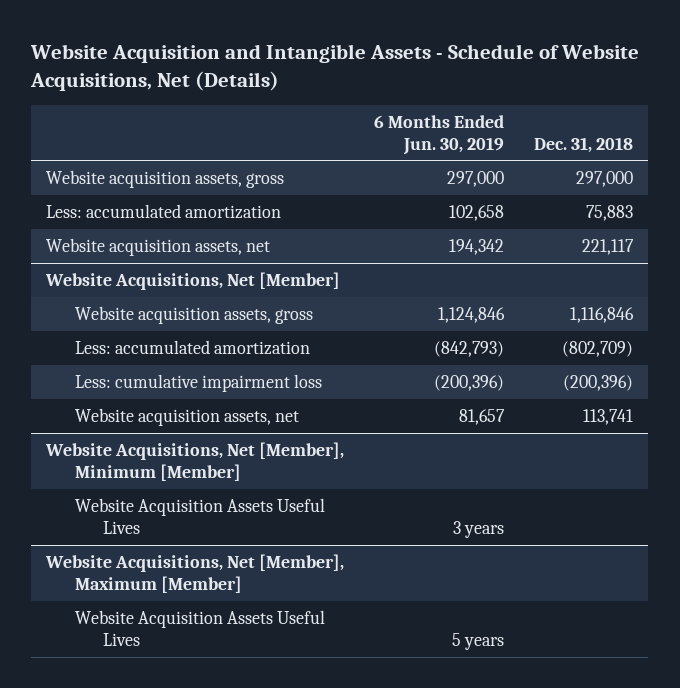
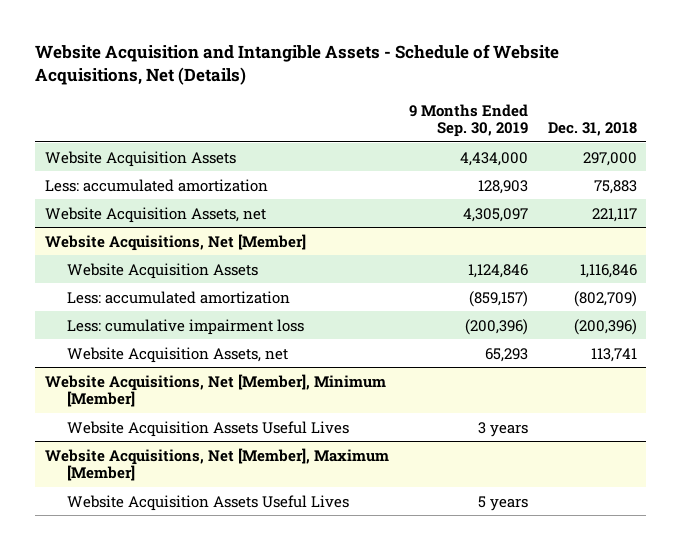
- | 6 Months Ended Jun. 30, 2019 | Dec. 31, 2018
+ | 9 Months Ended Sep. 30, 2019 | Dec. 31, 2018
- Website acquisition assets, gross | 297,000 | 297,000
+ Website Acquisition Assets | 4,434,000 | 297,000
- Website acquisition assets, net | 194,342 | 221,117
+ Website Acquisition Assets, net | 4,305,097 | 221,117
@ Website Acquisitions, Net [Member]
- Website acquisition assets, gross | 1,124,846 | 1,116,846
+ Website Acquisition Assets | 1,124,846 | 1,116,846
- Website acquisition assets, net | 81,657 | 113,741
+ Website Acquisition Assets, net | 65,293 | 113,741

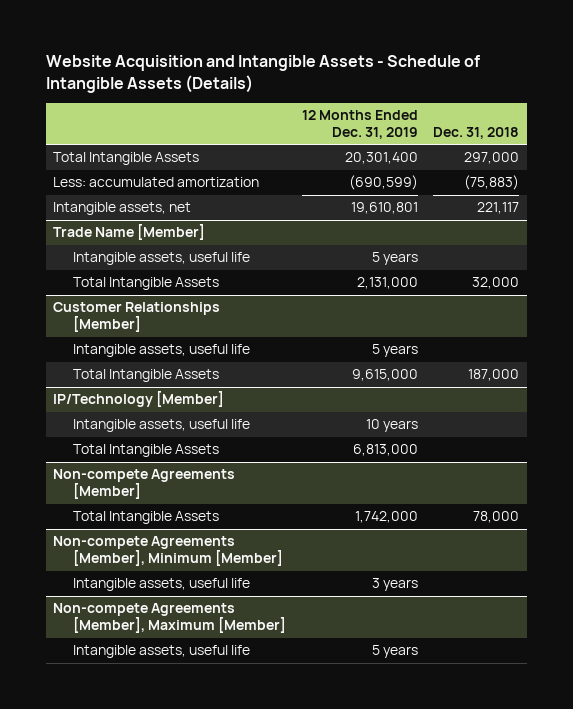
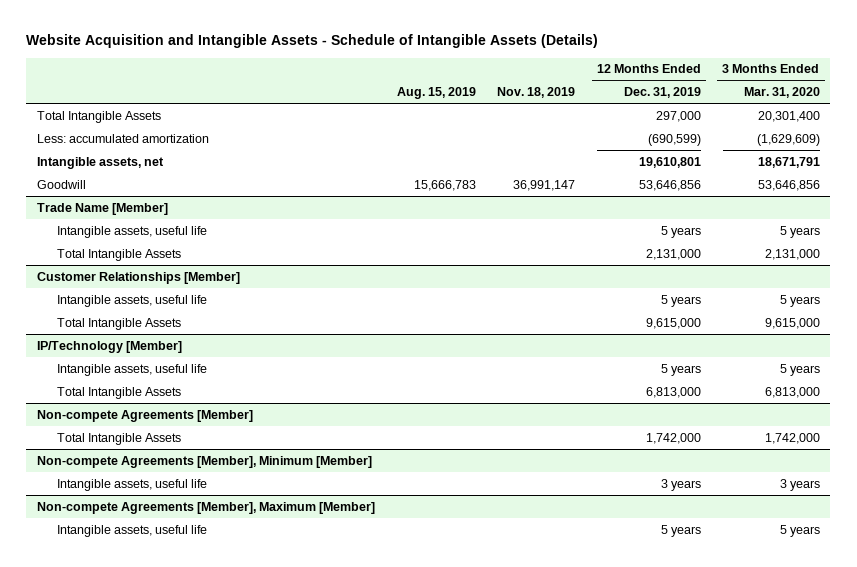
- | 12 Months Ended Dec. 31, 2019 | Dec. 31, 2018
+ | Aug. 15, 2019 | Nov. 18, 2019 | 12 Months Ended Dec. 31, 2019 | 3 Months Ended Mar. 31, 2020
- Total Intangible Assets | 20,301,400 | 297,000
+ Total Intangible Assets | | | 297,000 | 20,301,400
+ Goodwill | 15,666,783 | 36,991,147 | 53,646,856 | 53,646,856
@ IP/Technology [Member]
- Intangible assets, useful life | 10 years |
+ Intangible assets, useful life | | | 5 years | 5 years

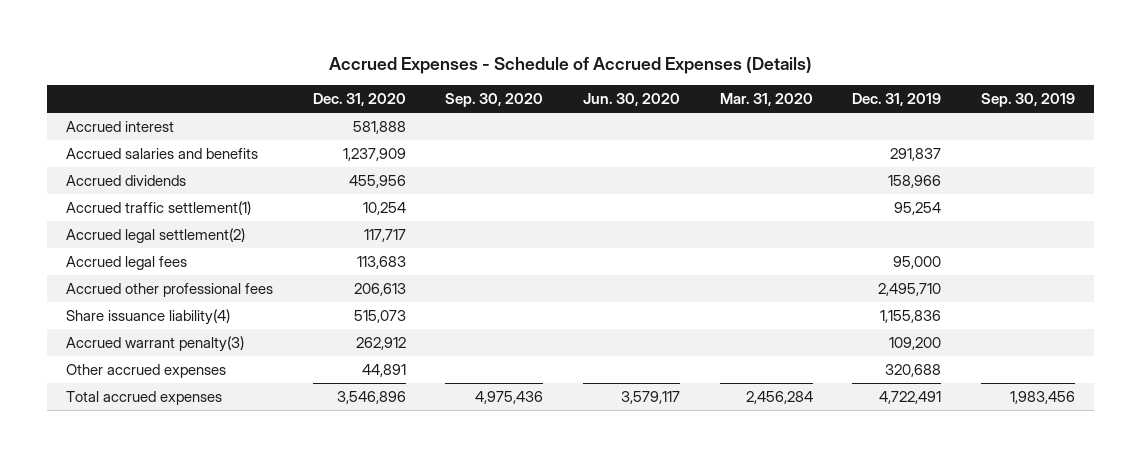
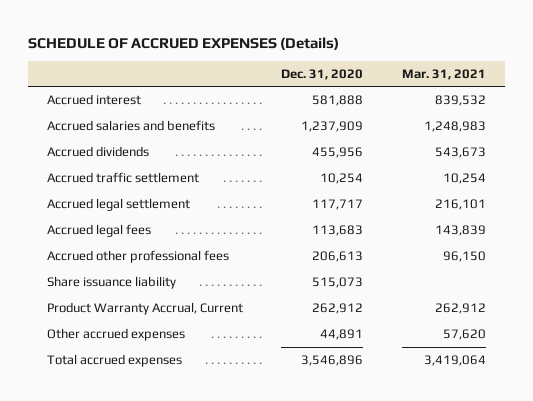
- Accrued Expenses - Schedule of Accrued Expenses (Details)
+ SCHEDULE OF ACCRUED EXPENSES (Details)
- | Dec. 31, 2020 | Sep. 30, 2020 | Jun. 30, 2020 | Mar. 31, 2020 | Dec. 31, 2019 | Sep. 30, 2019
+ | Dec. 31, 2020 | Mar. 31, 2021
- Accrued traffic settlement(1) | 10,254 | | | | 95,254 |
- Accrued legal settlement(2) | 117,717 | | | | |
+ Accrued traffic settlement | 10,254 | 10,254
+ Accrued legal settlement | 117,717 | 216,101
- Share issuance liability(4) | 515,073 | | | | 1,155,836 |
- Accrued warrant penalty(3) | 262,912 | | | | 109,200 |
+ Share issuance liability | 515,073 |
+ Product Warranty Accrual, Current | 262,912 | 262,912

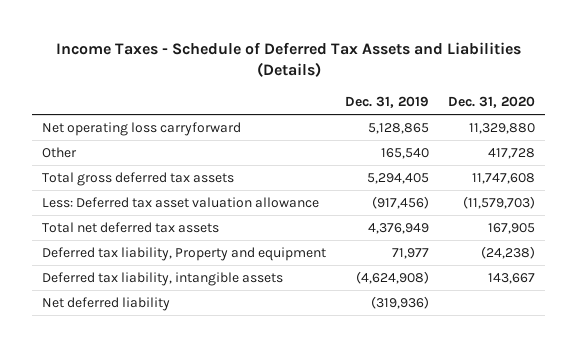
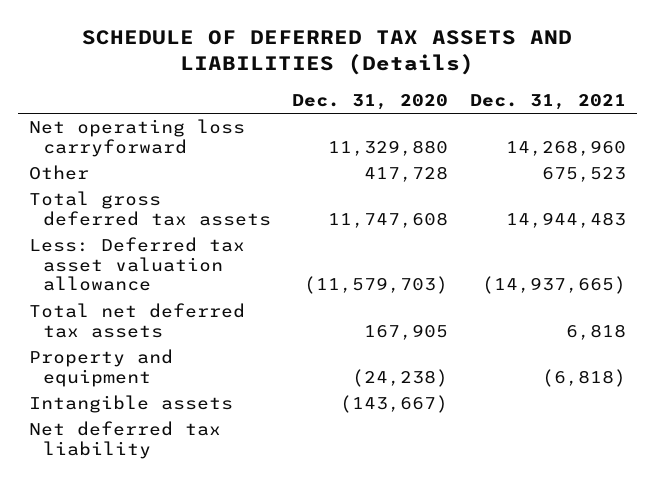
- Income Taxes - Schedule of Deferred Tax Assets and Liabilities (Details)
+ SCHEDULE OF DEFERRED TAX ASSETS AND LIABILITIES (Details)
- | Dec. 31, 2019 | Dec. 31, 2020
+ | Dec. 31, 2020 | Dec. 31, 2021
- Deferred tax liability, Property and equipment | 71,977 | (24,238)
- Deferred tax liability, intangible assets | (4,624,908) | 143,667
- Net deferred liability | (319,936) |
+ Property and equipment | (24,238) | (6,818)
+ Intangible assets | (143,667) |
+ Net deferred tax liability

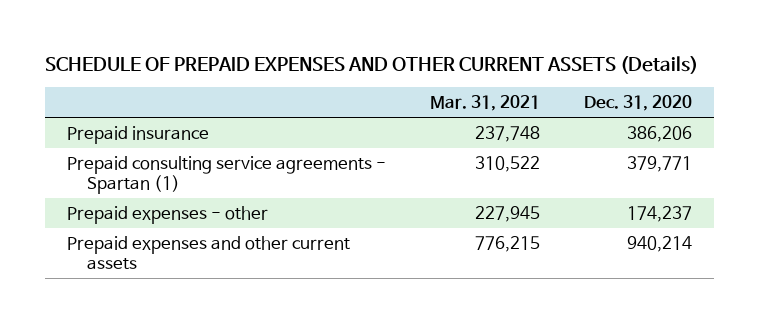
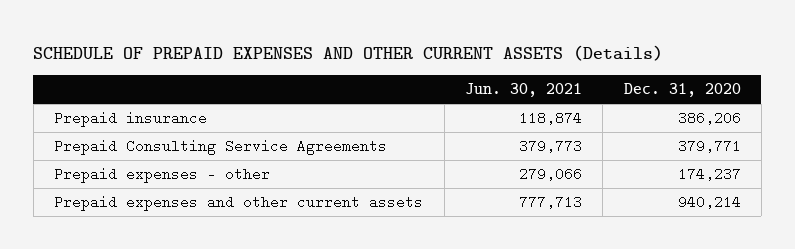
- | Mar. 31, 2021 | Dec. 31, 2020
+ | Jun. 30, 2021 | Dec. 31, 2020
- Prepaid consulting service agreements - Spartan (1) | 310,522 | 379,771
+ Prepaid Consulting Service Agreements | 379,773 | 379,771

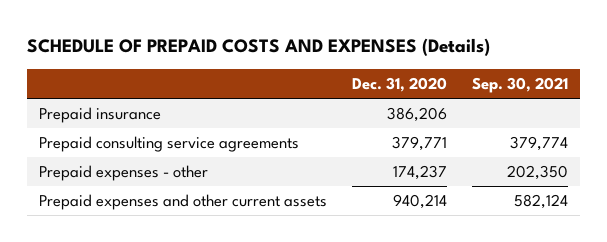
- SCHEDULE OF PREPAID EXPENSES AND OTHER CURRENT ASSETS (Details)
+ SCHEDULE OF PREPAID COSTS AND EXPENSES (Details)
- | Jun. 30, 2021 | Dec. 31, 2020
+ | Dec. 31, 2020 | Sep. 30, 2021
- Prepaid Consulting Service Agreements | 379,773 | 379,771
+ Prepaid consulting service agreements | 379,771 | 379,774

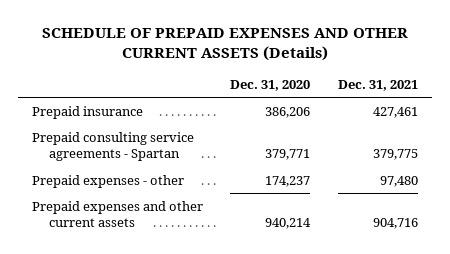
- SCHEDULE OF PREPAID COSTS AND EXPENSES (Details)
+ SCHEDULE OF PREPAID EXPENSES AND OTHER CURRENT ASSETS (Details)
- | Dec. 31, 2020 | Sep. 30, 2021
+ | Dec. 31, 2020 | Dec. 31, 2021
- Prepaid consulting service agreements | 379,771 | 379,774
+ Prepaid consulting service agreements - Spartan | 379,771 | 379,775

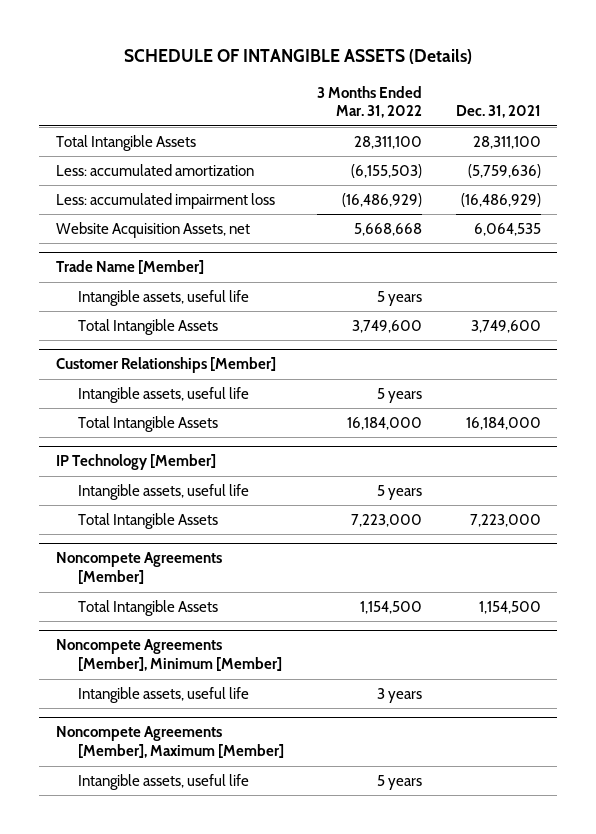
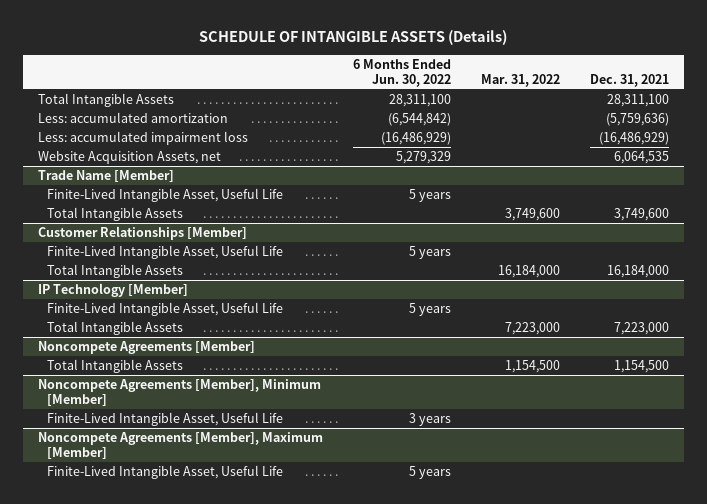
- | 3 Months Ended Mar. 31, 2022 | Dec. 31, 2021
+ | 6 Months Ended Jun. 30, 2022 | Mar. 31, 2022 | Dec. 31, 2021
@ Trade Name [Member]
- Intangible assets, useful life | 5 years |
+ Finite-Lived Intangible Asset, Useful Life | 5 years | |
@ Customer Relationships [Member]
- Intangible assets, useful life | 5 years |
+ Finite-Lived Intangible Asset, Useful Life | 5 years | |
@ IP Technology [Member]
- Intangible assets, useful life | 5 years |
+ Finite-Lived Intangible Asset, Useful Life | 5 years | |
@ Noncompete Agreements [Member], Minimum [Member]
- Intangible assets, useful life | 3 years |
+ Finite-Lived Intangible Asset, Useful Life | 3 years | |
@ Noncompete Agreements [Member], Maximum [Member]
- Intangible assets, useful life | 5 years |
+ Finite-Lived Intangible Asset, Useful Life | 5 years | |

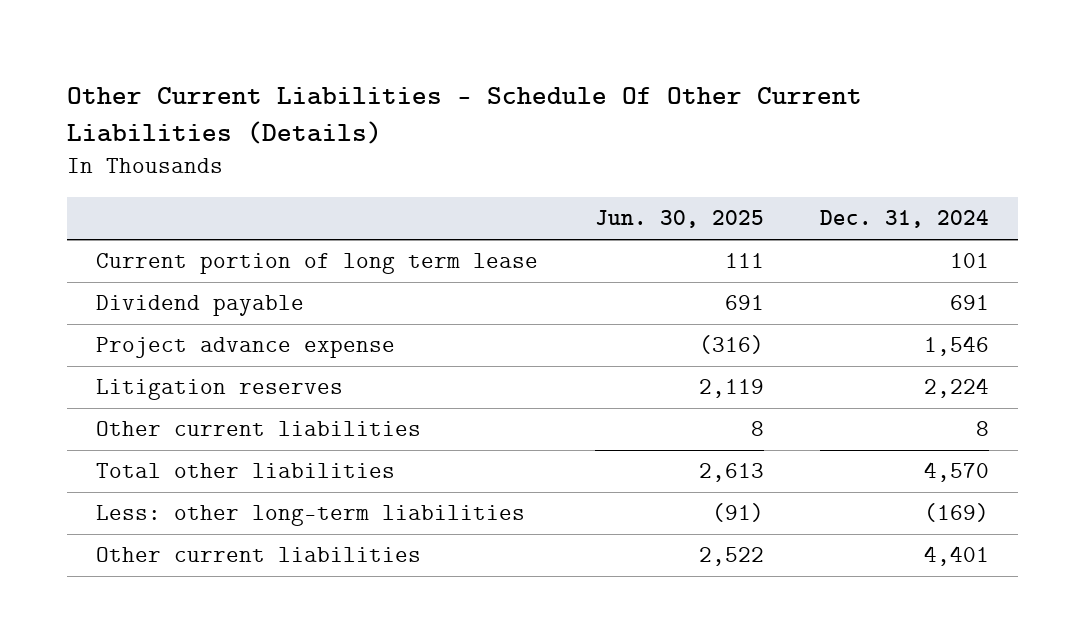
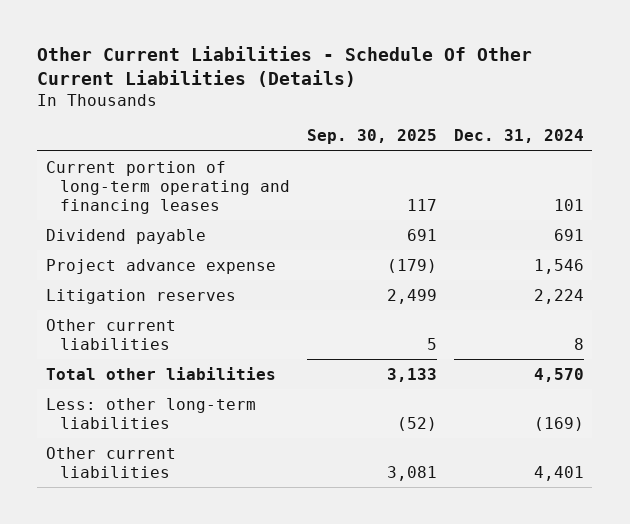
- | Jun. 30, 2025 | Dec. 31, 2024
+ | Sep. 30, 2025 | Dec. 31, 2024
- Current portion of long term lease | 111 | 101
+ Current portion of long-term operating and financing leases | 117 | 101

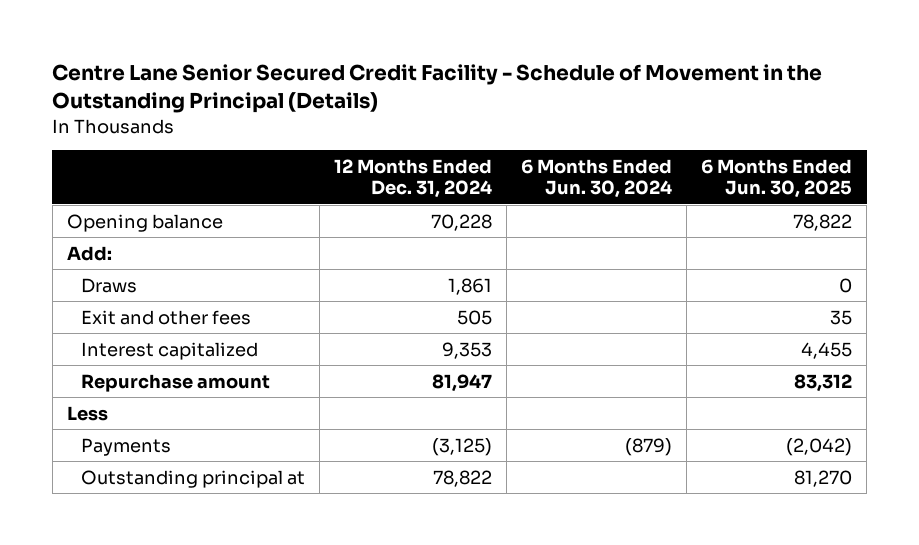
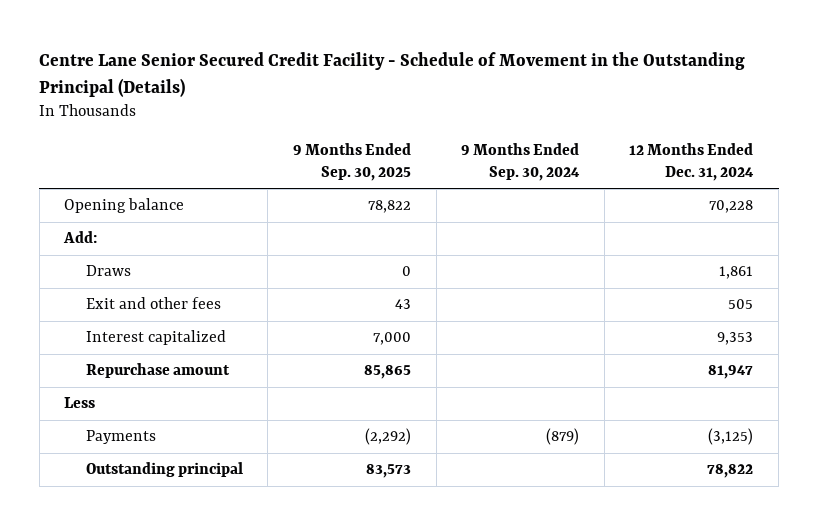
- | 12 Months Ended Dec. 31, 2024 | 6 Months Ended Jun. 30, 2024 | 6 Months Ended Jun. 30, 2025
+ | 9 Months Ended Sep. 30, 2025 | 9 Months Ended Sep. 30, 2024 | 12 Months Ended Dec. 31, 2024
- Outstanding principal at | 78,822 | | 81,270
+ Outstanding principal | 83,573 | | 78,822

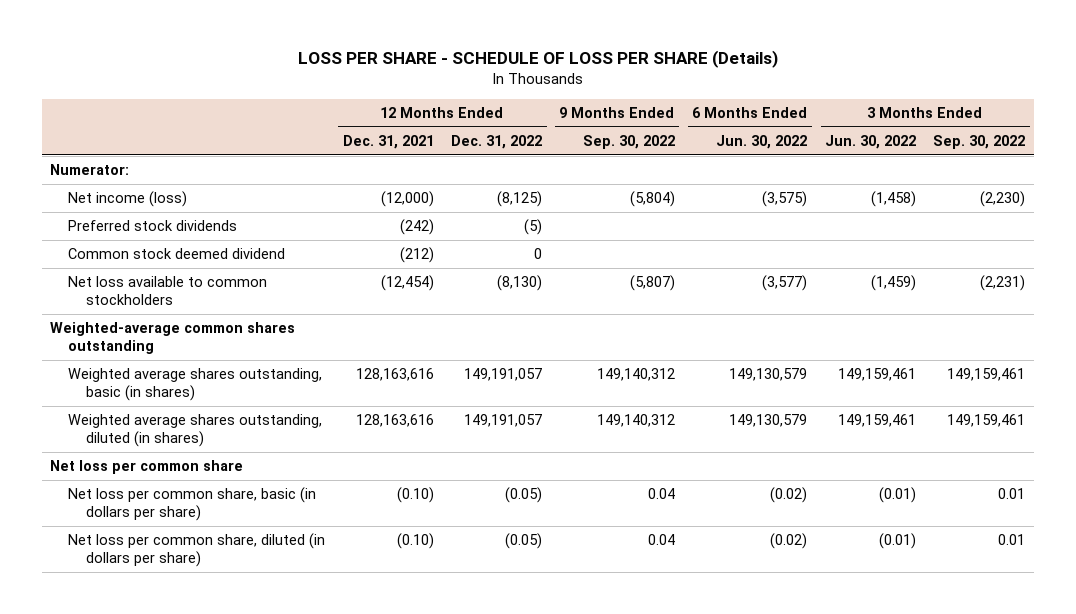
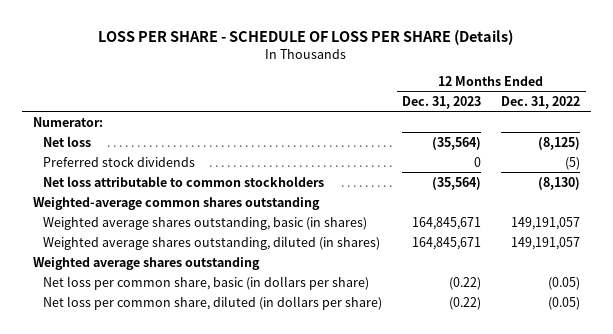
- | 12 Months Ended Dec. 31, 2021 | 12 Months Ended Dec. 31, 2022 | 9 Months Ended Sep. 30, 2022 | 6 Months Ended Jun. 30, 2022 | 3 Months Ended Jun. 30, 2022 | 3 Months Ended Sep. 30, 2022
+ | 12 Months Ended Dec. 31, 2023 | 12 Months Ended Dec. 31, 2022
- Net income (loss) | (12,000) | (8,125) | (5,804) | (3,575) | (1,458) | (2,230)
+ Net loss | (35,564) | (8,125)
- Common stock deemed dividend | (212) | 0 | | | |
- Net loss available to common stockholders | (12,454) | (8,130) | (5,807) | (3,577) | (1,459) | (2,231)
+ Net loss attributable to common stockholders | (35,564) | (8,130)
- Net loss per common share
+ Weighted average shares outstanding

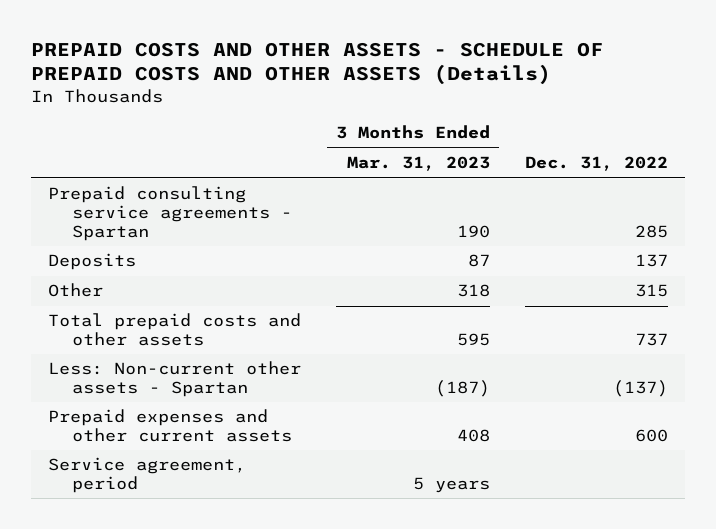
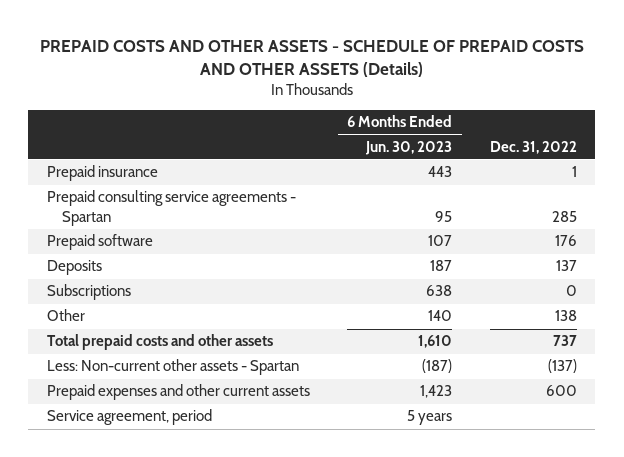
- | 3 Months Ended Mar. 31, 2023 | Dec. 31, 2022
+ | 6 Months Ended Jun. 30, 2023 | Dec. 31, 2022
+ Prepaid insurance | 443 | 1
+ Prepaid software | 107 | 176
- Other | 318 | 315
+ Subscriptions | 638 | 0
+ Other | 140 | 138

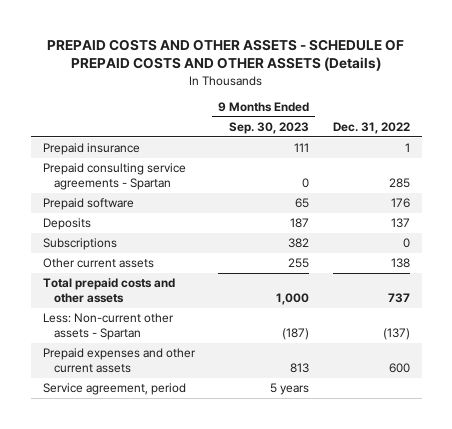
- | 6 Months Ended Jun. 30, 2023 | Dec. 31, 2022
+ | 9 Months Ended Sep. 30, 2023 | Dec. 31, 2022
- Other | 140 | 138
+ Other current assets | 255 | 138

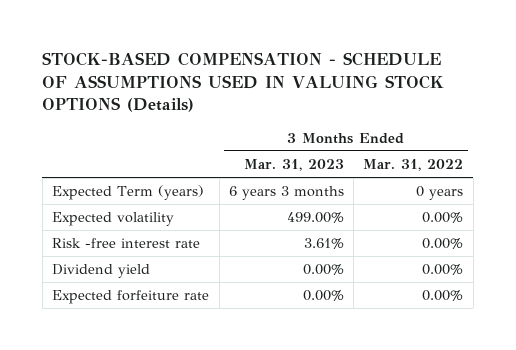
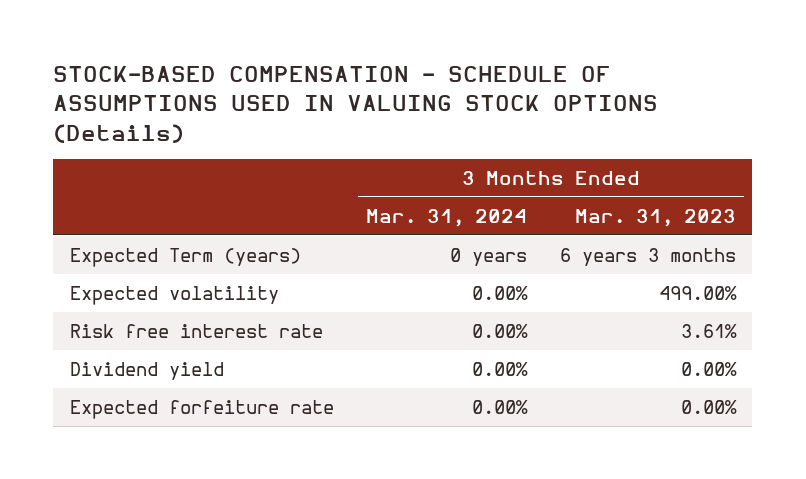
- | 3 Months Ended Mar. 31, 2023 | 3 Months Ended Mar. 31, 2022
+ | 3 Months Ended Mar. 31, 2024 | 3 Months Ended Mar. 31, 2023
- Risk -free interest rate | 3.61% | 0.00%
+ Risk free interest rate | 0.00% | 3.61%

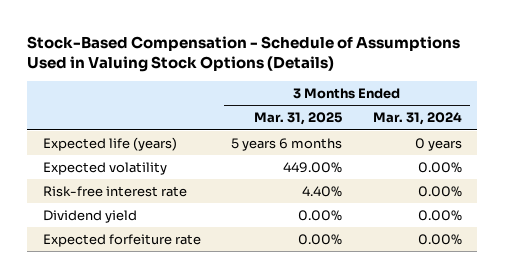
- STOCK-BASED COMPENSATION - SCHEDULE OF ASSUMPTIONS USED IN VALUING STOCK OPTIONS (Details)
+ Stock-Based Compensation - Schedule of Assumptions Used in Valuing Stock Options (Details)
- | 3 Months Ended Mar. 31, 2024 | 3 Months Ended Mar. 31, 2023
+ | 3 Months Ended Mar. 31, 2025 | 3 Months Ended Mar. 31, 2024
- Expected Term (years) | 0 years | 6 years 3 months
+ Expected life (years) | 5 years 6 months | 0 years
- Risk free interest rate | 0.00% | 3.61%
+ Risk-free interest rate | 4.40% | 0.00%

